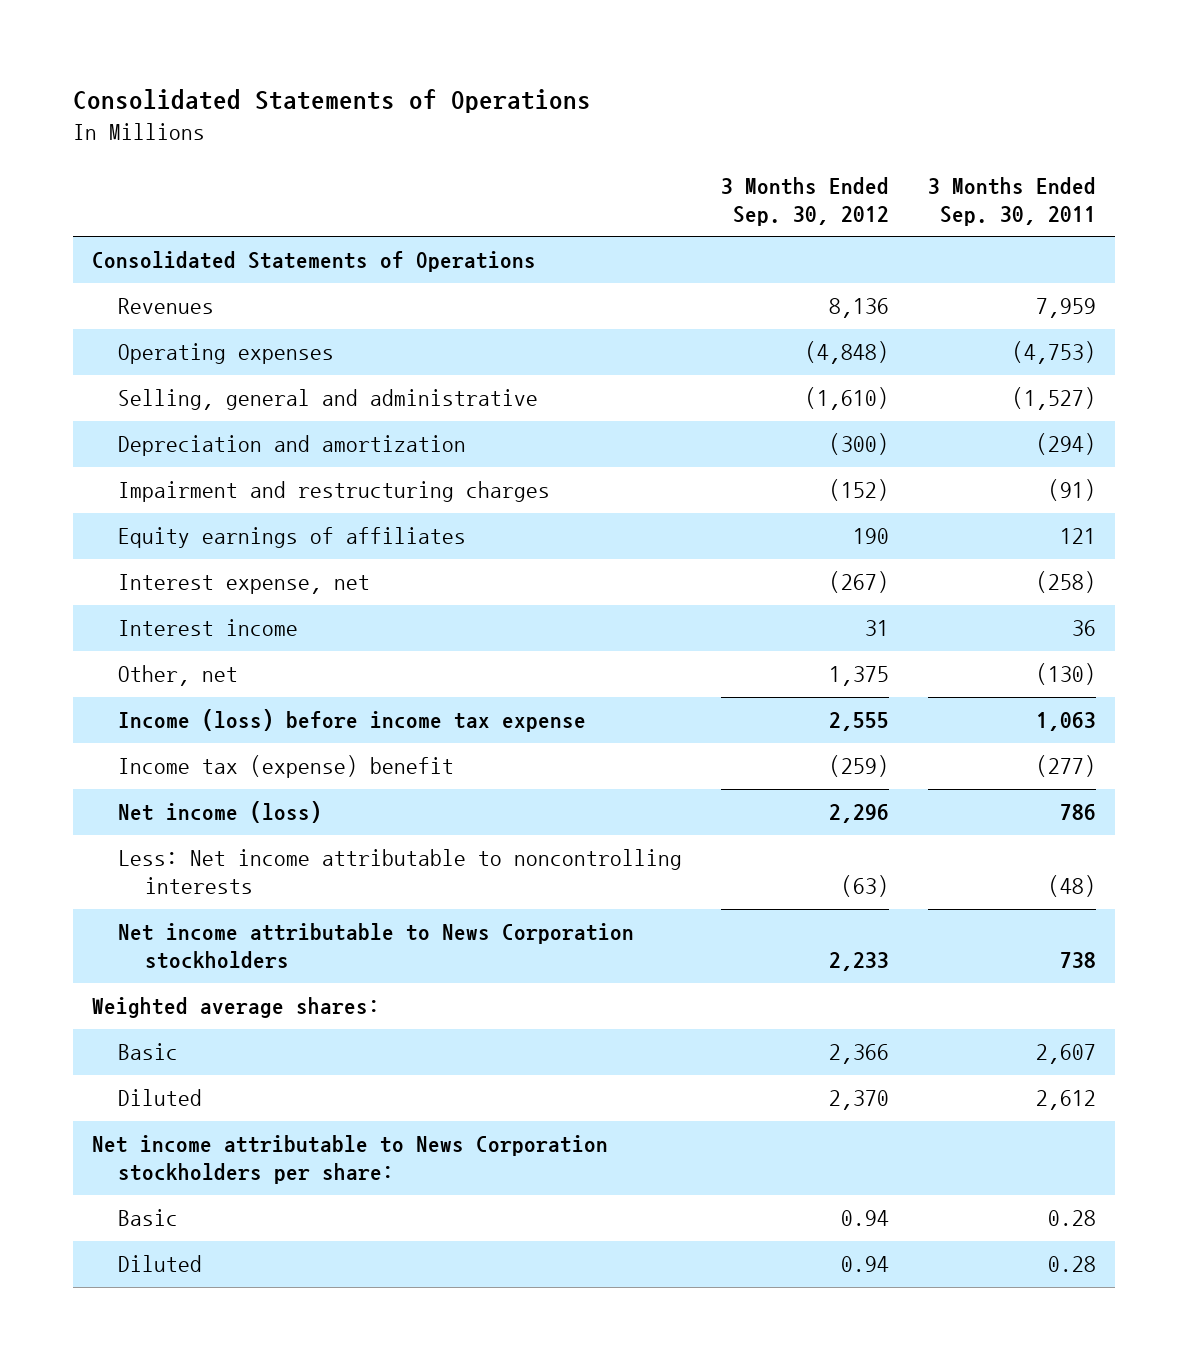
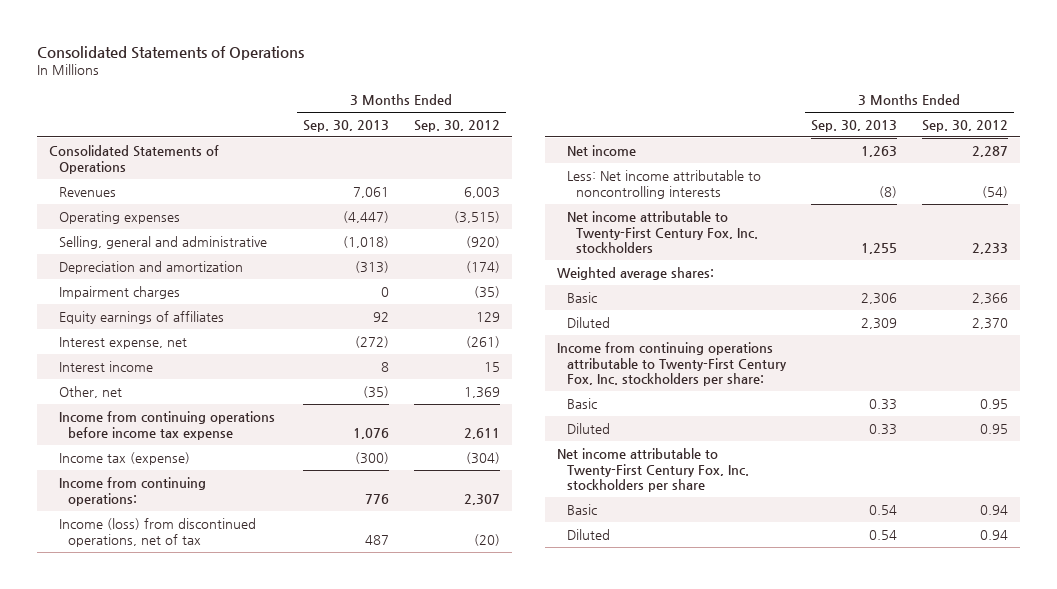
- | 3 Months Ended Sep. 30, 2012 | 3 Months Ended Sep. 30, 2011
+ | 3 Months Ended Sep. 30, 2013 | 3 Months Ended Sep. 30, 2012
- Revenues | 8,136 | 7,959
- Operating expenses | (4,848) | (4,753)
- Selling, general and administrative | (1,610) | (1,527)
- Depreciation and amortization | (300) | (294)
- Impairment and restructuring charges | (152) | (91)
- Equity earnings of affiliates | 190 | 121
- Interest expense, net | (267) | (258)
- Interest income | 31 | 36
- Other, net | 1,375 | (130)
- Income (loss) before income tax expense | 2,555 | 1,063
- Income tax (expense) benefit | (259) | (277)
- Net income (loss) | 2,296 | 786
- Less: Net income attributable to noncontrolling interests | (63) | (48)
- Net income attributable to News Corporation stockholders | 2,233 | 738
+ Revenues | 7,061 | 6,003
+ Operating expenses | (4,447) | (3,515)
+ Selling, general and administrative | (1,018) | (920)
+ Depreciation and amortization | (313) | (174)
+ Impairment charges | 0 | (35)
+ Equity earnings of affiliates | 92 | 129
+ Interest expense, net | (272) | (261)
+ Interest income | 8 | 15
+ Other, net | (35) | 1,369
+ Income from continuing operations before income tax expense | 1,076 | 2,611
+ Income tax (expense) | (300) | (304)
+ Income from continuing operations: | 776 | 2,307
+ Income (loss) from discontinued operations, net of tax | 487 | (20)
+ Net income | 1,263 | 2,287
+ Less: Net income attributable to noncontrolling interests | (8) | (54)
+ Net income attributable to Twenty-First Century Fox, Inc. stockholders | 1,255 | 2,233
- Net income attributable to News Corporation stockholders per share:
+ Income from continuing operations attributable to Twenty-First Century Fox, Inc. stockholders per share:
+ Basic | 0.33 | 0.95
+ Diluted | 0.33 | 0.95
+ Net income attributable to Twenty-First Century Fox, Inc. stockholders per share

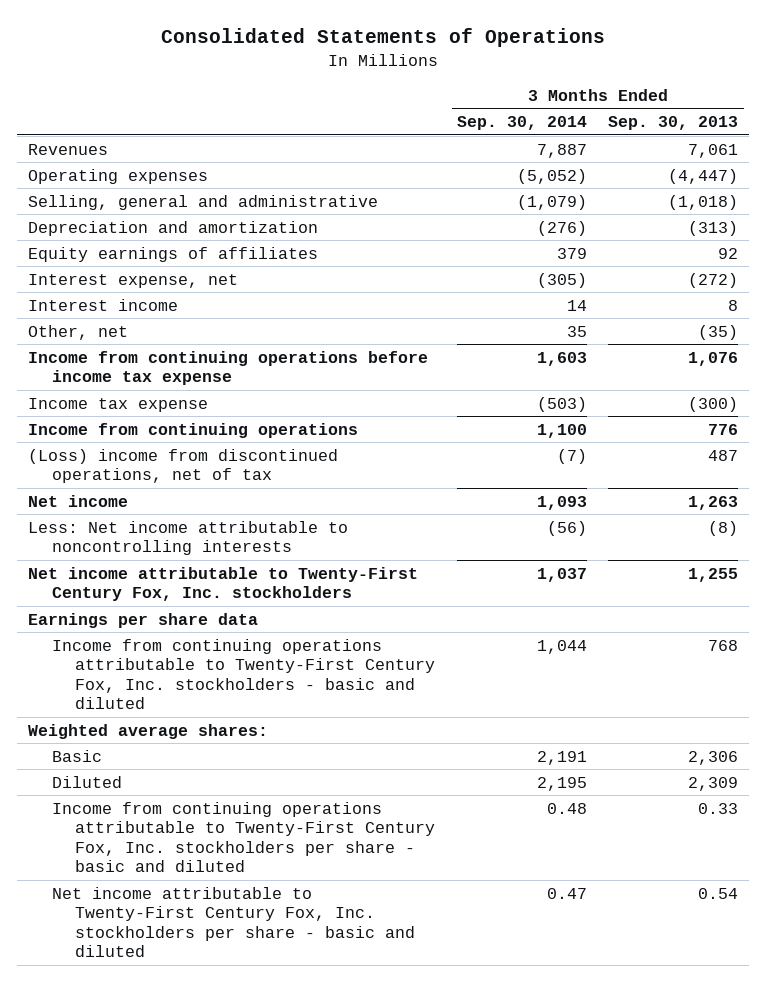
- | 3 Months Ended Sep. 30, 2013 | 3 Months Ended Sep. 30, 2012
+ | 3 Months Ended Sep. 30, 2014 | 3 Months Ended Sep. 30, 2013
- Consolidated Statements of Operations
- Impairment charges | 0 | (35)
- Income tax (expense) | (300) | (304)
- Income from continuing operations: | 776 | 2,307
- Income (loss) from discontinued operations, net of tax | 487 | (20)
+ Income tax expense | (503) | (300)
+ Income from continuing operations | 1,100 | 776
+ (Loss) income from discontinued operations, net of tax | (7) | 487
+ Earnings per share data
+ Income from continuing operations attributable to Twenty-First Century Fox, Inc. stockholders - basic and diluted | 1,044 | 768
- Income from continuing operations attributable to Twenty-First Century Fox, Inc. stockholders per share:
- Basic | 0.33 | 0.95
- Diluted | 0.33 | 0.95
- Net income attributable to Twenty-First Century Fox, Inc. stockholders per share
- Basic | 0.54 | 0.94
- Diluted | 0.54 | 0.94
+ Income from continuing operations attributable to Twenty-First Century Fox, Inc. stockholders per share - basic and diluted | 0.48 | 0.33
+ Net income attributable to Twenty-First Century Fox, Inc. stockholders per share - basic and diluted | 0.47 | 0.54

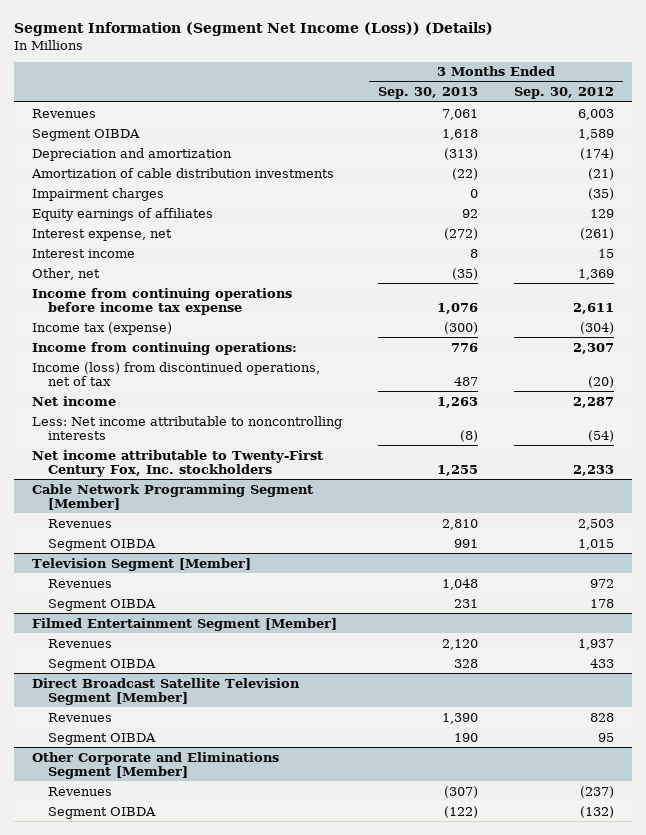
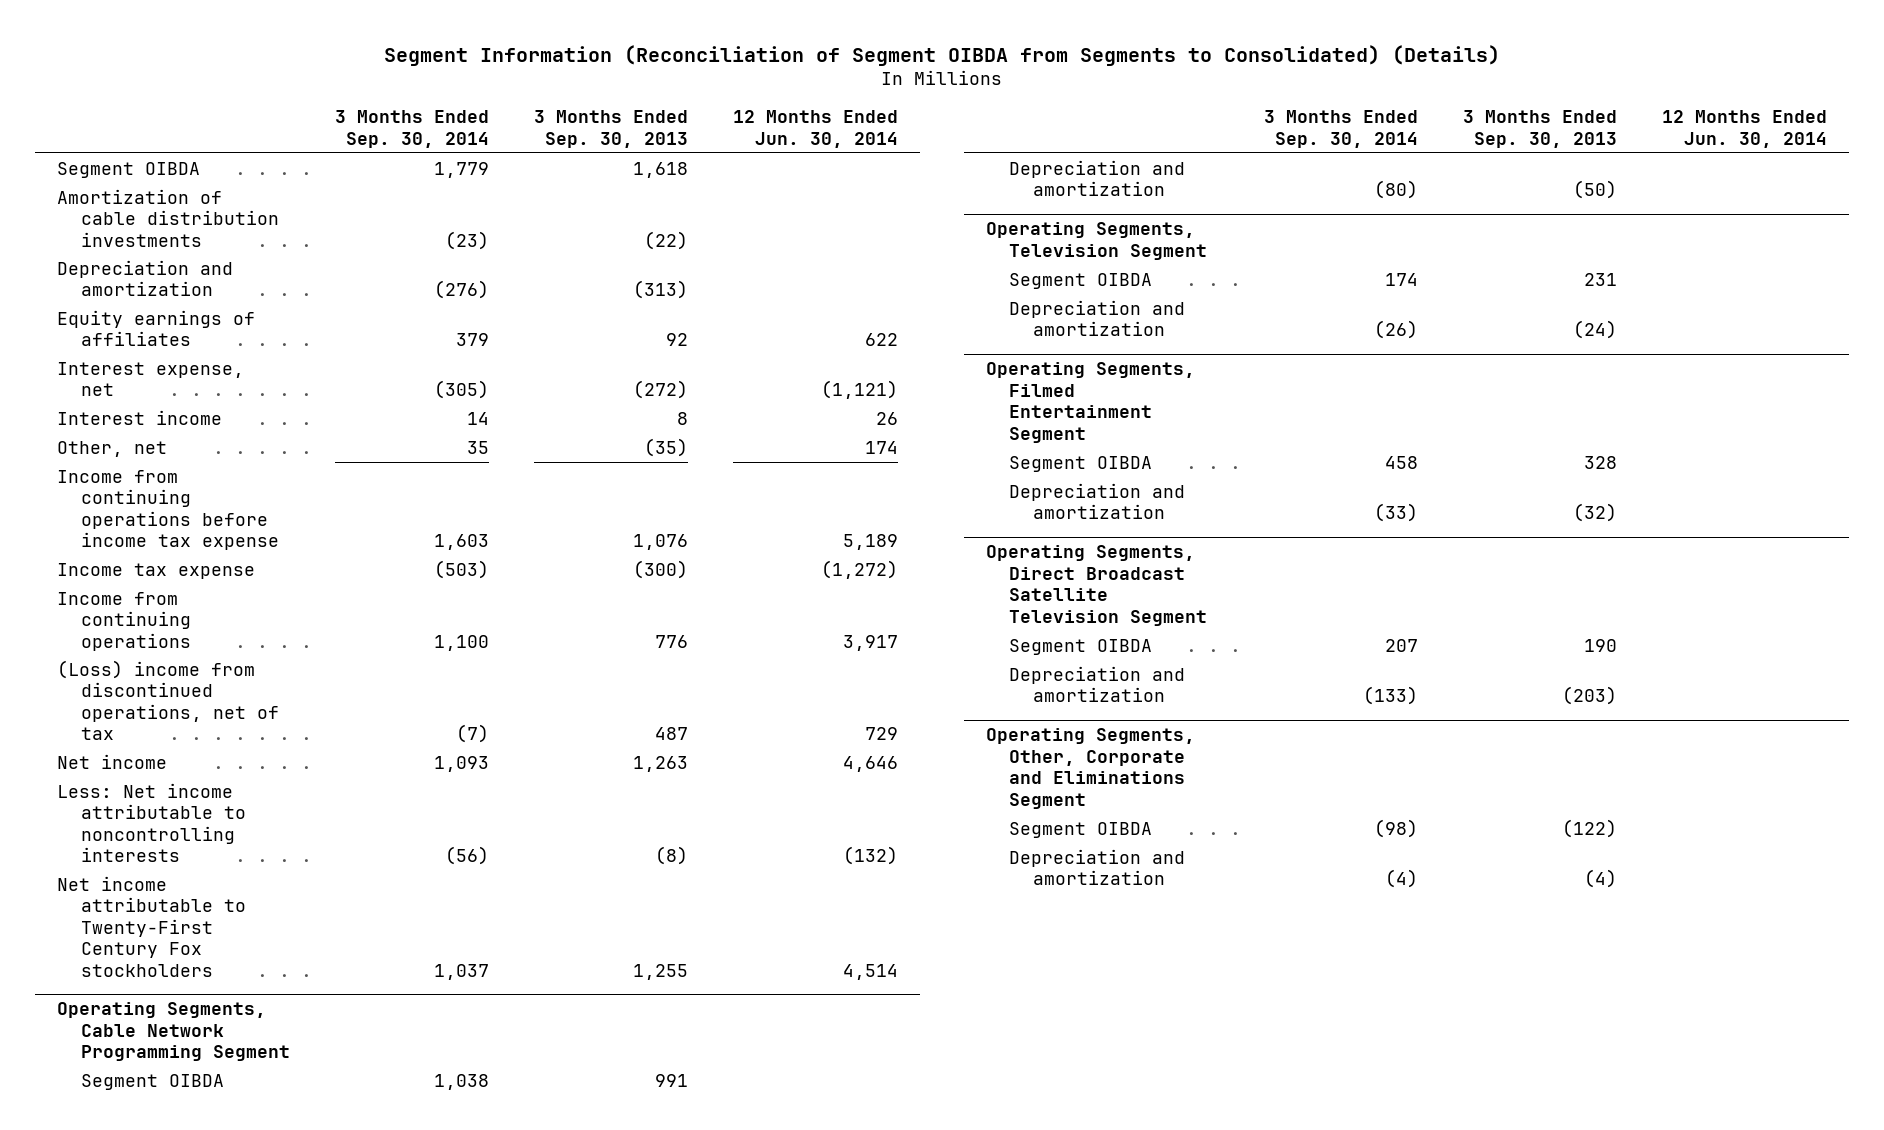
- Segment Information (Segment Net Income (Loss)) (Details)
+ Segment Information (Reconciliation of Segment OIBDA from Segments to Consolidated) (Details)
- | 3 Months Ended Sep. 30, 2013 | 3 Months Ended Sep. 30, 2012
+ | 3 Months Ended Sep. 30, 2014 | 3 Months Ended Sep. 30, 2013 | 12 Months Ended Jun. 30, 2014
- Revenues | 7,061 | 6,003
- Impairment charges | 0 | (35)
moved down: Depreciation and amortization | (276) | (313) |
- Income tax (expense) | (300) | (304)
- Income from continuing operations: | 776 | 2,307
- Income (loss) from discontinued operations, net of tax | 487 | (20)
+ Income tax expense | (503) | (300) | (1,272)
+ Income from continuing operations | 1,100 | 776 | 3,917
+ (Loss) income from discontinued operations, net of tax | (7) | 487 | 729
- Net income attributable to Twenty-First Century Fox, Inc. stockholders | 1,255 | 2,233
- Cable Network Programming Segment [Member]
- Revenues | 2,810 | 2,503
+ Net income attributable to Twenty-First Century Fox stockholders | 1,037 | 1,255 | 4,514
+ Operating Segments, Cable Network Programming Segment
- Television Segment [Member]
- Revenues | 1,048 | 972
+ Depreciation and amortization | (80) | (50) |
+ Operating Segments, Television Segment
- Filmed Entertainment Segment [Member]
- Revenues | 2,120 | 1,937
+ Depreciation and amortization | (26) | (24) |
+ Operating Segments, Filmed Entertainment Segment
- Direct Broadcast Satellite Television Segment [Member]
- Revenues | 1,390 | 828
+ Depreciation and amortization | (33) | (32) |
+ Operating Segments, Direct Broadcast Satellite Television Segment
- Other Corporate and Eliminations Segment [Member]
- Revenues | (307) | (237)
+ Depreciation and amortization | (133) | (203) |
+ Operating Segments, Other, Corporate and Eliminations Segment
+ Depreciation and amortization | (4) | (4) |

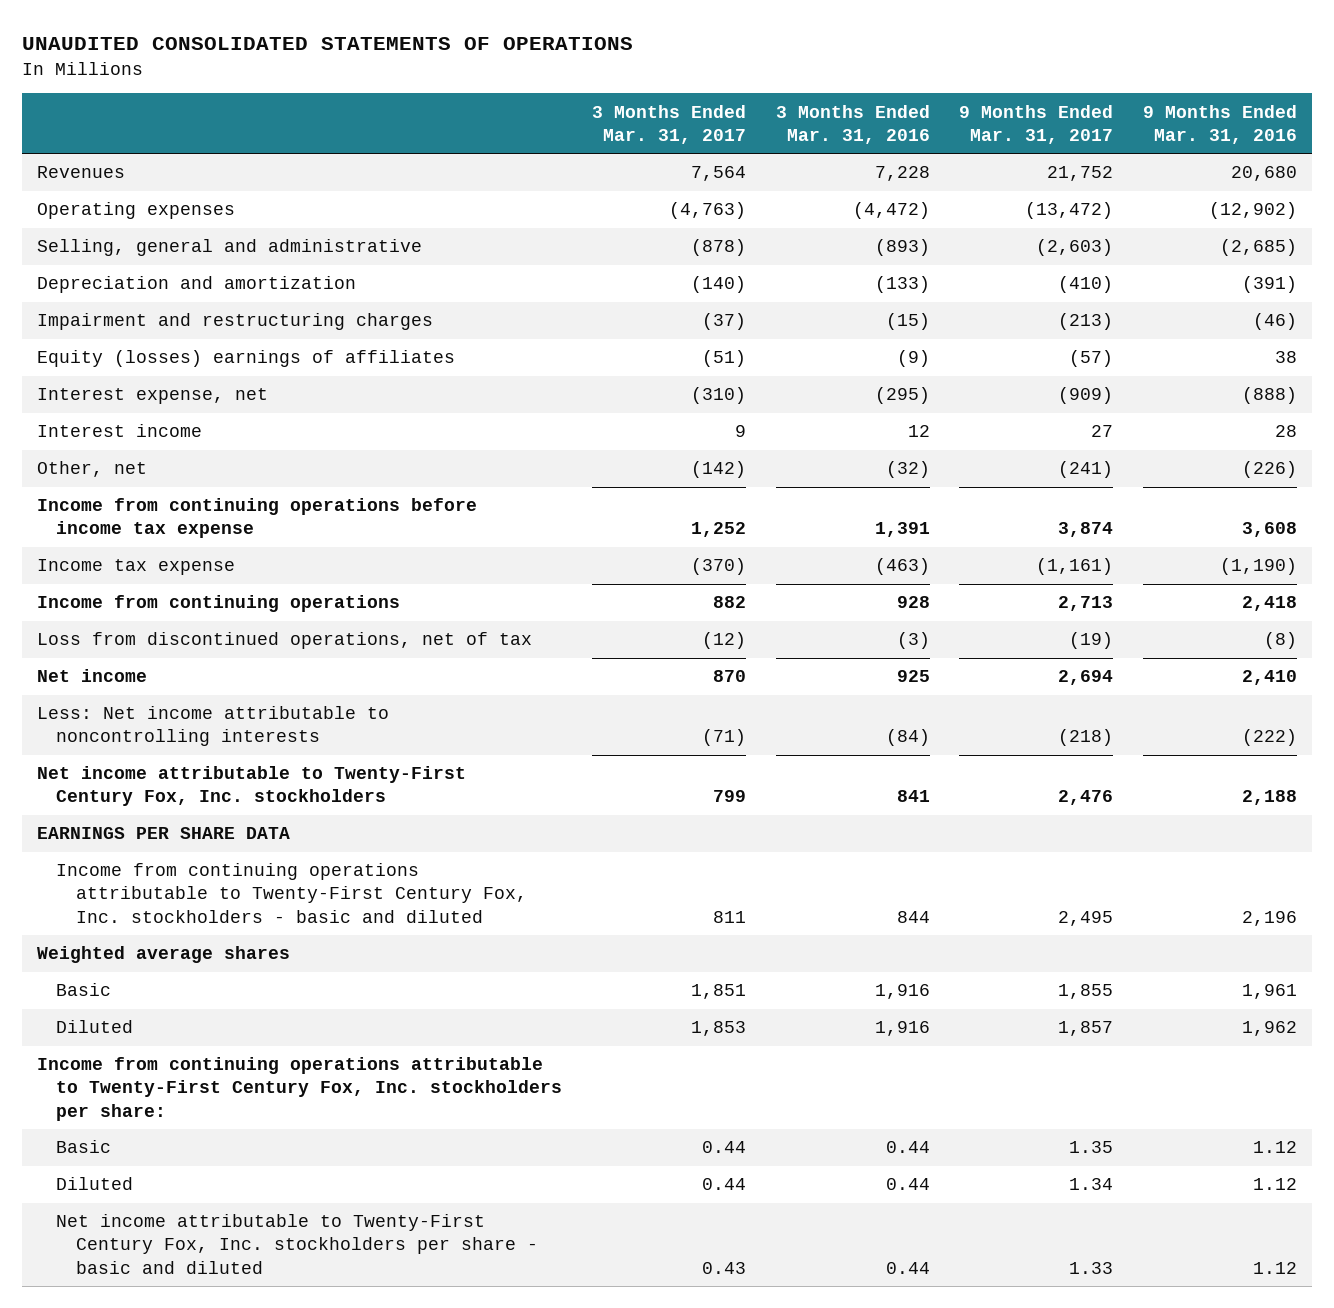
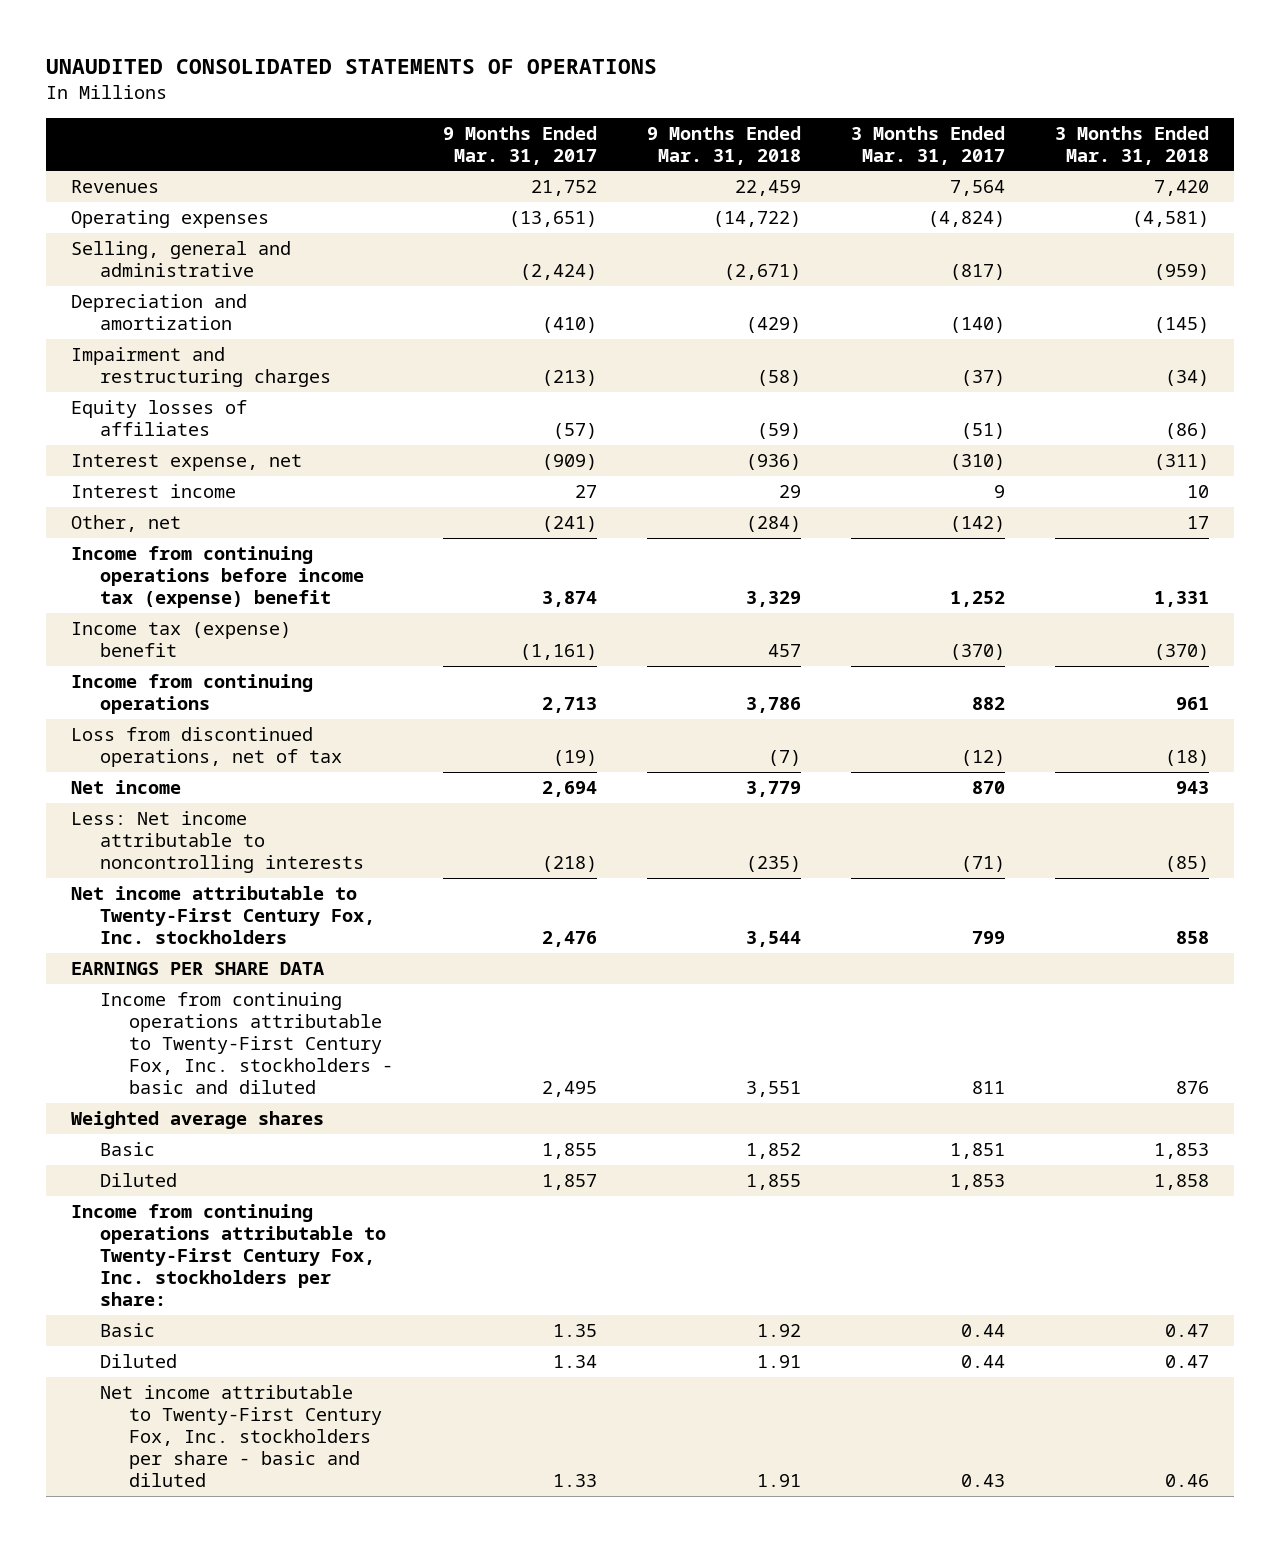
- | 3 Months Ended Mar. 31, 2017 | 3 Months Ended Mar. 31, 2016 | 9 Months Ended Mar. 31, 2017 | 9 Months Ended Mar. 31, 2016
+ | 9 Months Ended Mar. 31, 2017 | 9 Months Ended Mar. 31, 2018 | 3 Months Ended Mar. 31, 2017 | 3 Months Ended Mar. 31, 2018
- Operating expenses | (4,763) | (4,472) | (13,472) | (12,902)
- Selling, general and administrative | (878) | (893) | (2,603) | (2,685)
+ Operating expenses | (13,651) | (14,722) | (4,824) | (4,581)
+ Selling, general and administrative | (2,424) | (2,671) | (817) | (959)
- Equity (losses) earnings of affiliates | (51) | (9) | (57) | 38
+ Equity losses of affiliates | (57) | (59) | (51) | (86)
- Income from continuing operations before income tax expense | 1,252 | 1,391 | 3,874 | 3,608
- Income tax expense | (370) | (463) | (1,161) | (1,190)
+ Income from continuing operations before income tax (expense) benefit | 3,874 | 3,329 | 1,252 | 1,331
+ Income tax (expense) benefit | (1,161) | 457 | (370) | (370)

